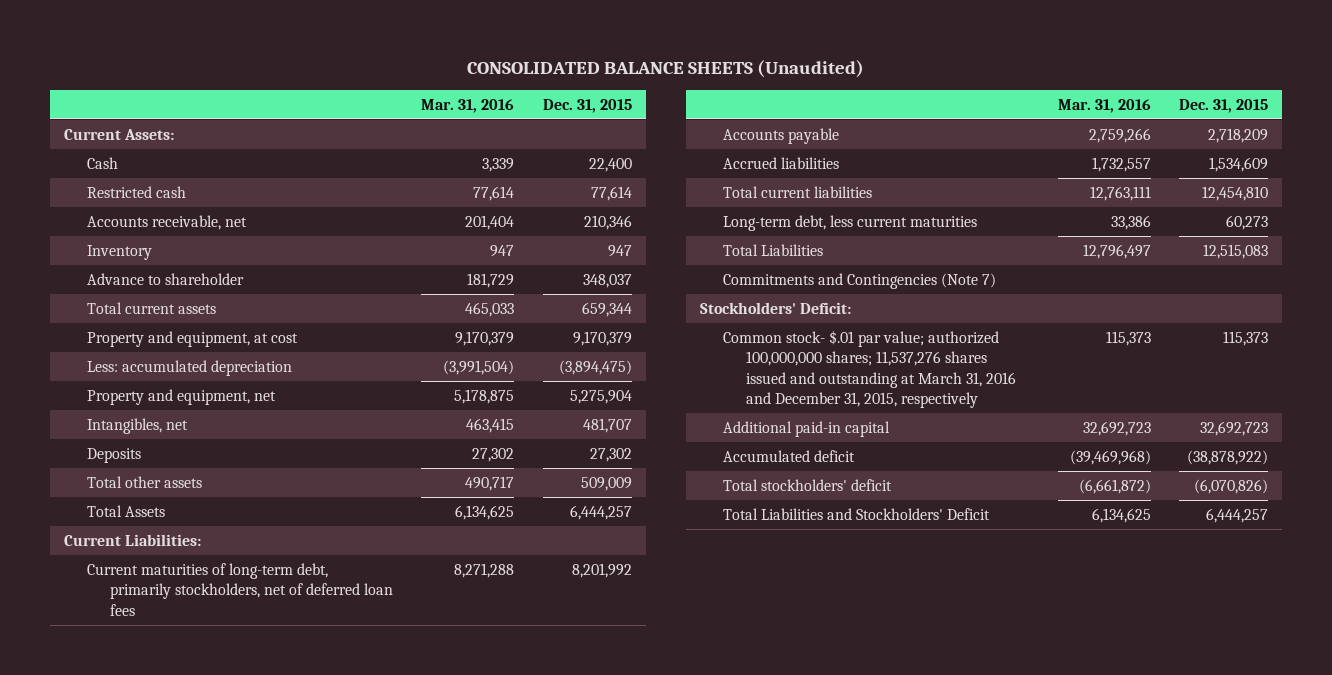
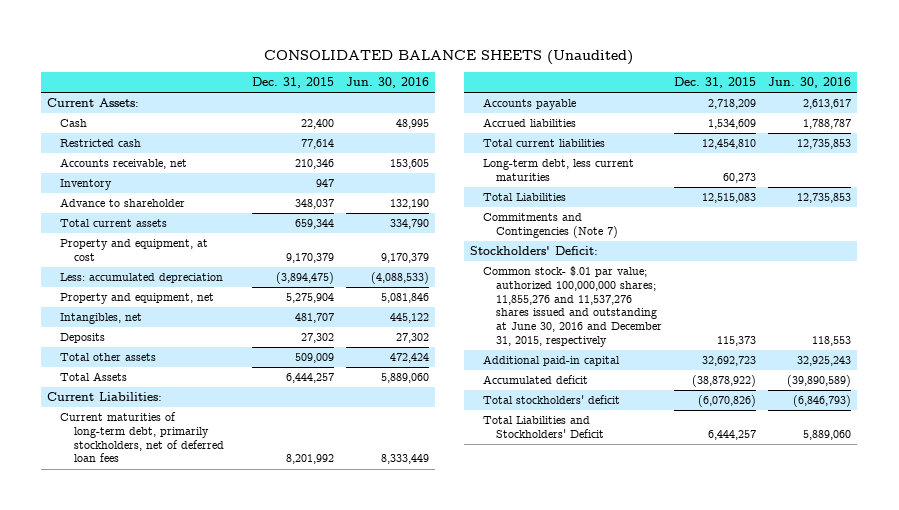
- | Mar. 31, 2016 | Dec. 31, 2015
+ | Dec. 31, 2015 | Jun. 30, 2016
- Common stock- $.01 par value; authorized 100,000,000 shares; 11,537,276 shares issued and outstanding at March 31, 2016 and December 31, 2015, respectively | 115,373 | 115,373
+ Common stock- $.01 par value; authorized 100,000,000 shares; 11,855,276 and 11,537,276 shares issued and outstanding at June 30, 2016 and December 31, 2015, respectively | 115,373 | 118,553

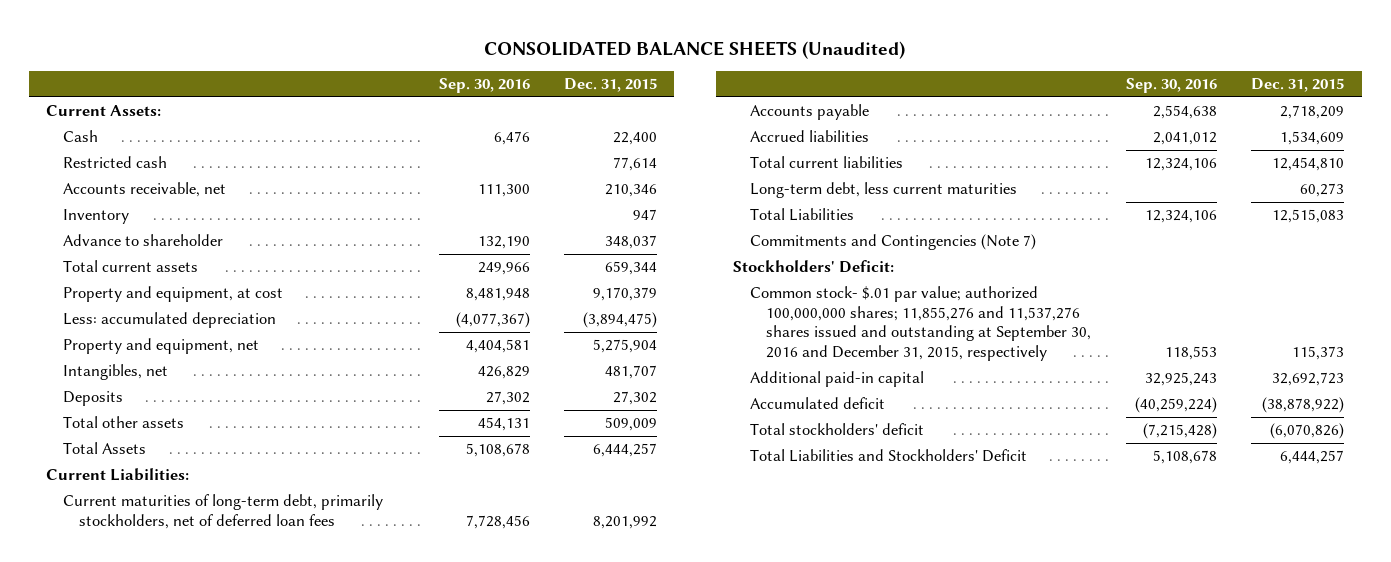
- | Dec. 31, 2015 | Jun. 30, 2016
+ | Sep. 30, 2016 | Dec. 31, 2015
- Common stock- $.01 par value; authorized 100,000,000 shares; 11,855,276 and 11,537,276 shares issued and outstanding at June 30, 2016 and December 31, 2015, respectively | 115,373 | 118,553
+ Common stock- $.01 par value; authorized 100,000,000 shares; 11,855,276 and 11,537,276 shares issued and outstanding at September 30, 2016 and December 31, 2015, respectively | 118,553 | 115,373

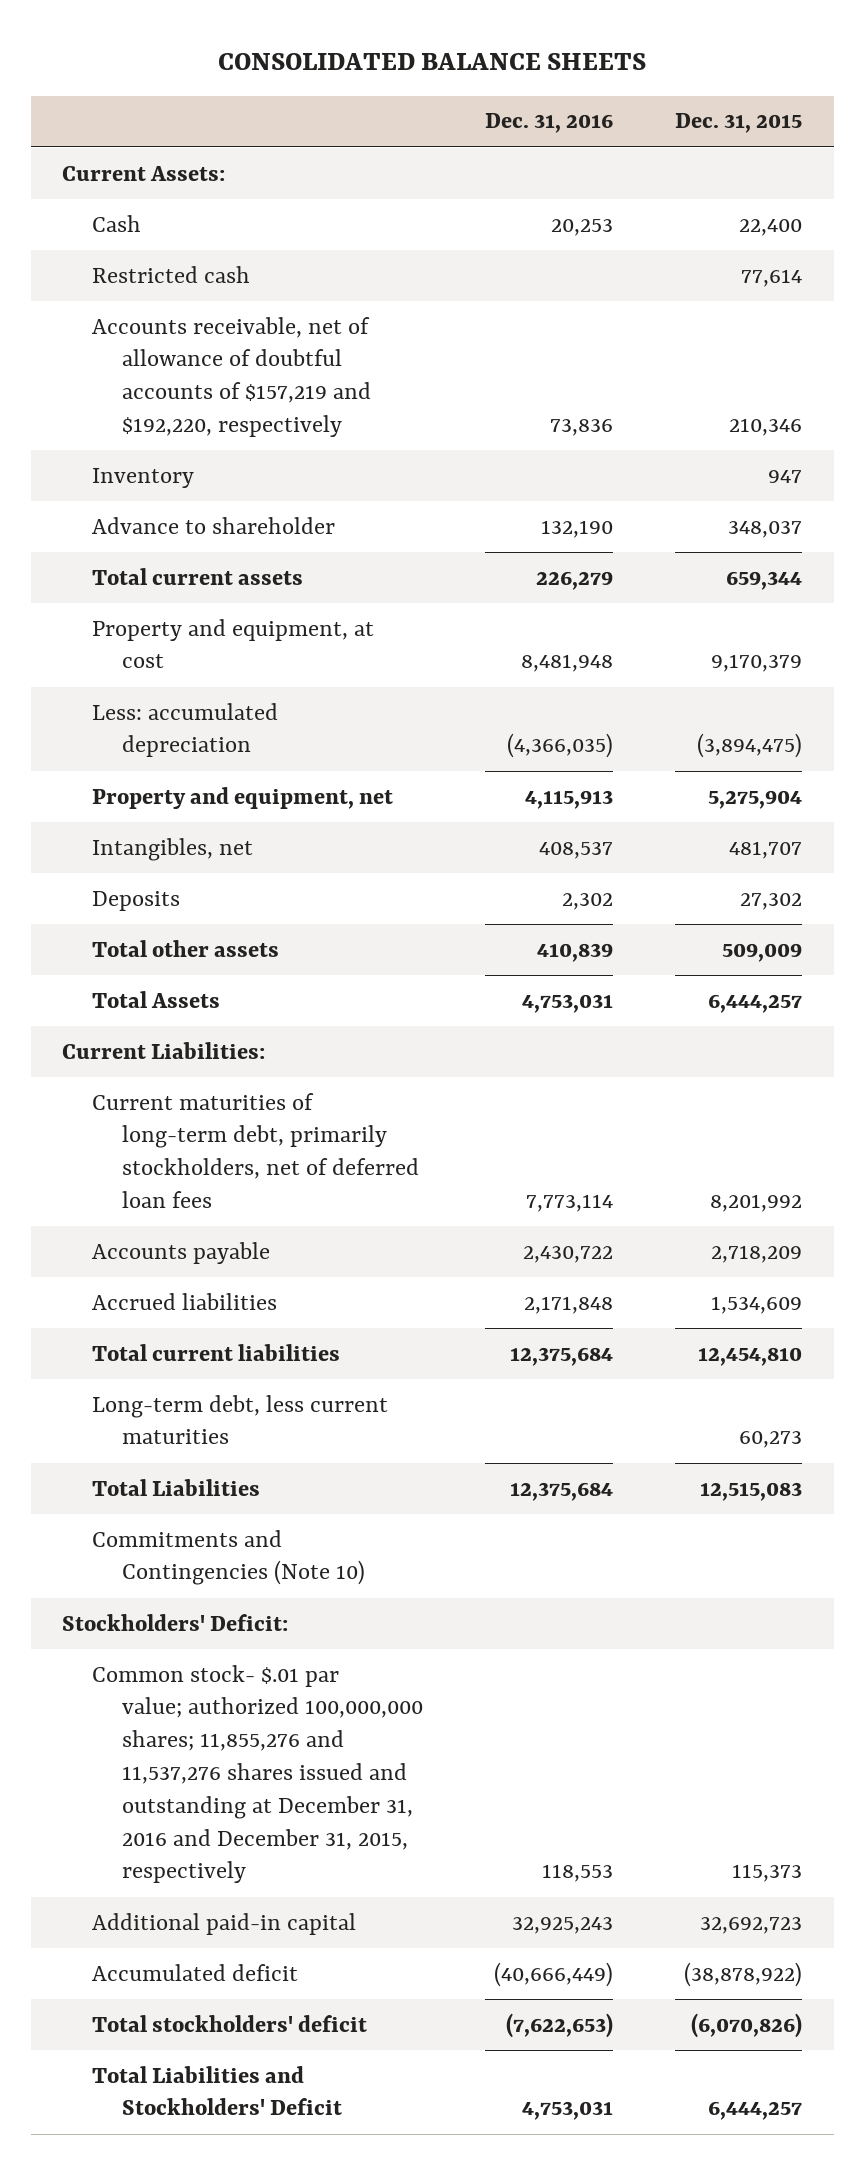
- CONSOLIDATED BALANCE SHEETS (Unaudited)
+ CONSOLIDATED BALANCE SHEETS
- | Sep. 30, 2016 | Dec. 31, 2015
+ | Dec. 31, 2016 | Dec. 31, 2015
- Accounts receivable, net | 111,300 | 210,346
+ Accounts receivable, net of allowance of doubtful accounts of $157,219 and $192,220, respectively | 73,836 | 210,346
- Commitments and Contingencies (Note 7)
+ Commitments and Contingencies (Note 10)
- Common stock- $.01 par value; authorized 100,000,000 shares; 11,855,276 and 11,537,276 shares issued and outstanding at September 30, 2016 and December 31, 2015, respectively | 118,553 | 115,373
+ Common stock- $.01 par value; authorized 100,000,000 shares; 11,855,276 and 11,537,276 shares issued and outstanding at December 31, 2016 and December 31, 2015, respectively | 118,553 | 115,373

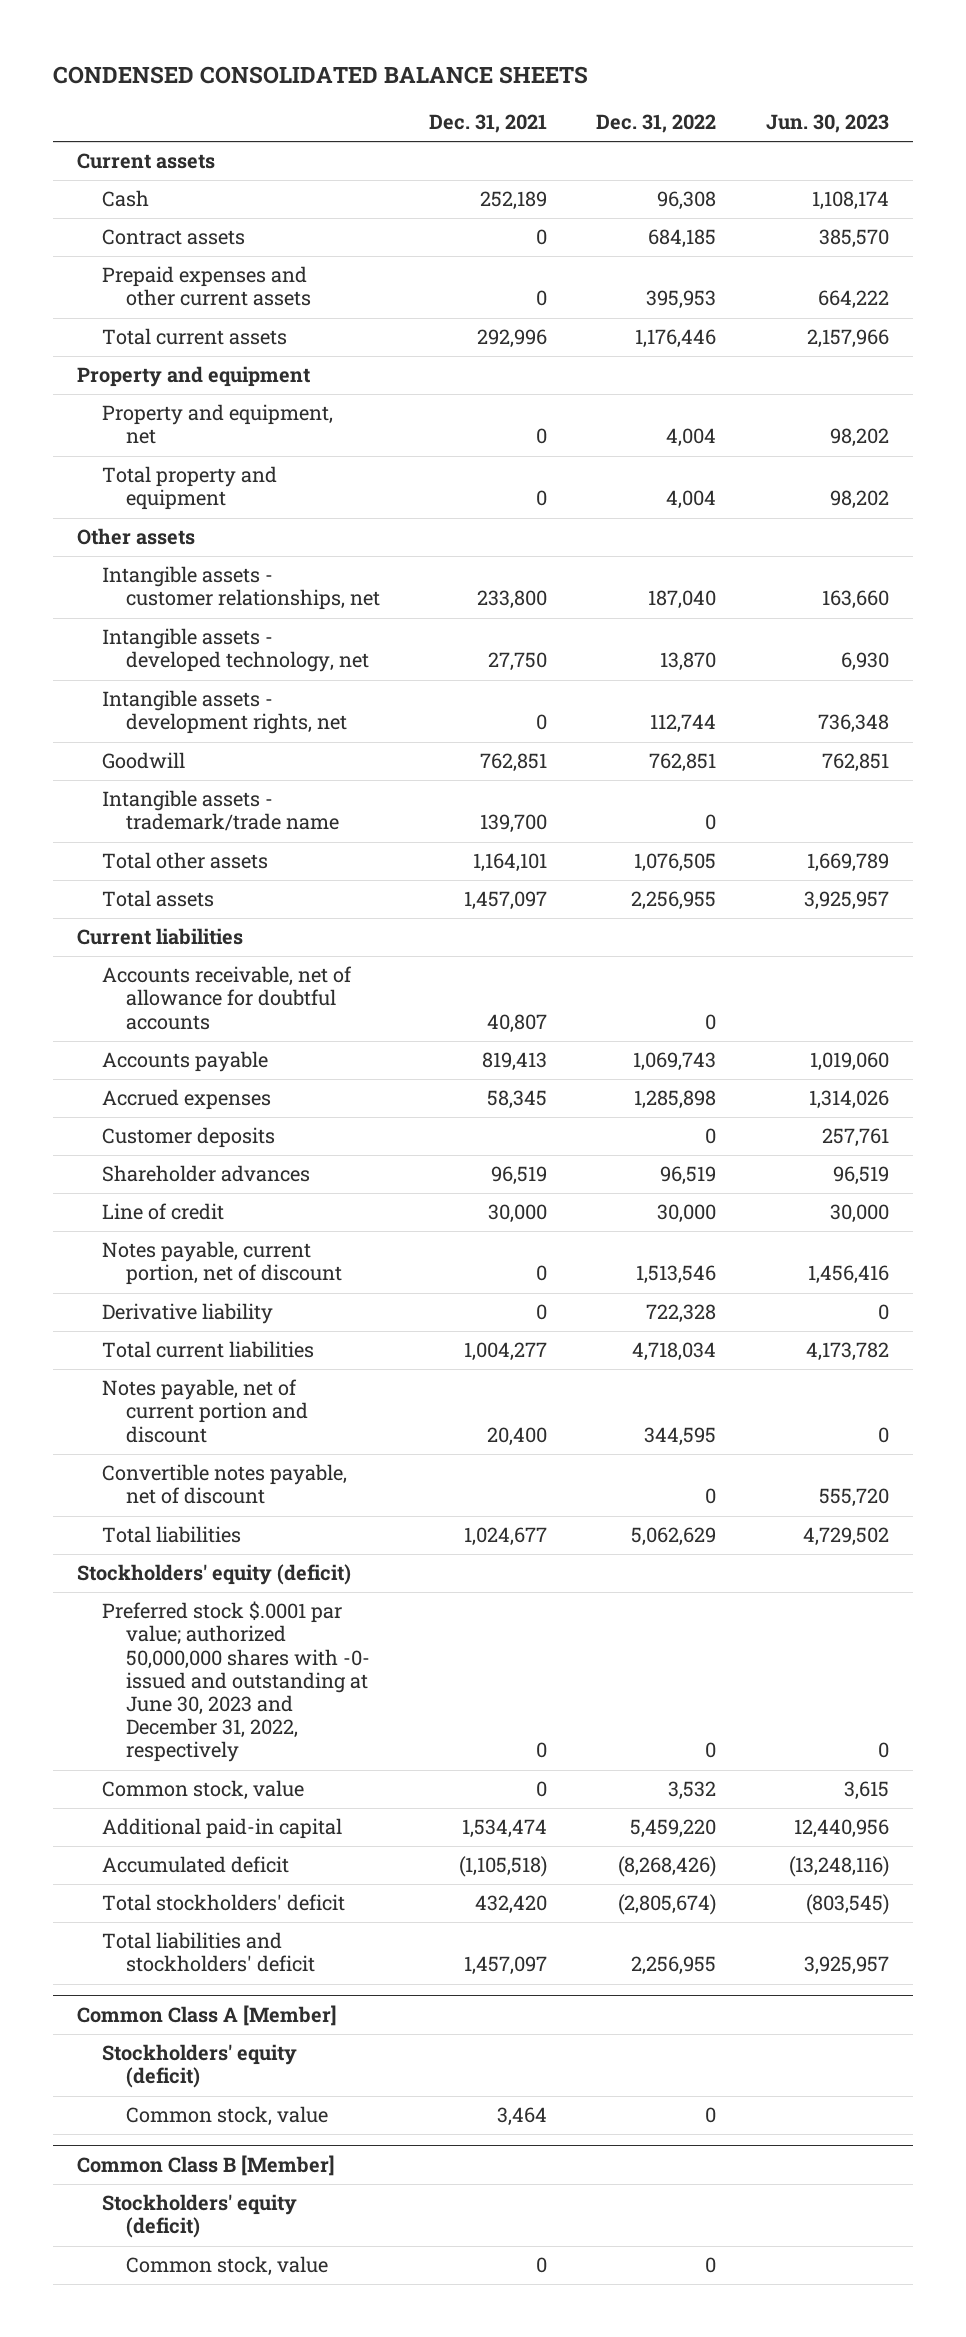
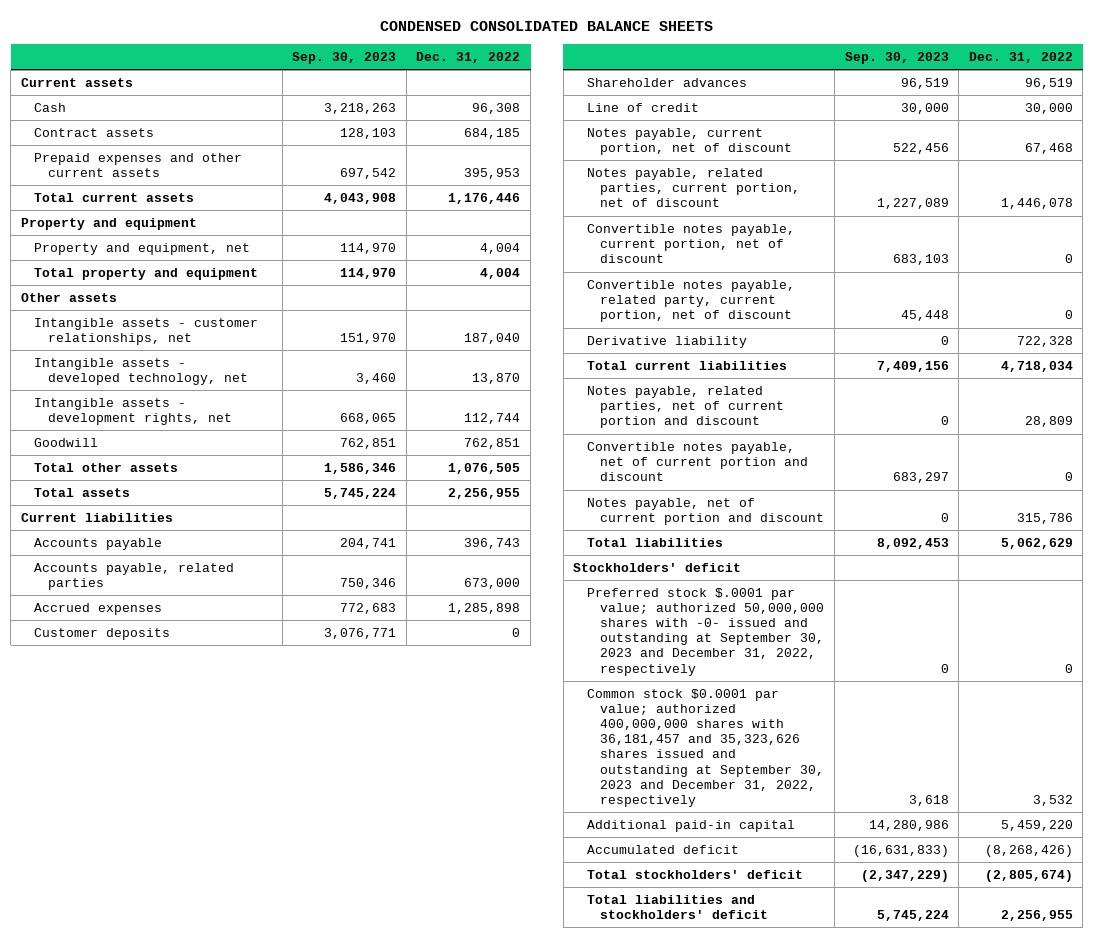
- | Dec. 31, 2021 | Dec. 31, 2022 | Jun. 30, 2023
+ | Sep. 30, 2023 | Dec. 31, 2022
- Intangible assets - trademark/trade name | 139,700 | 0 |
- Accounts receivable, net of allowance for doubtful accounts | 40,807 | 0 |
- Accounts payable | 819,413 | 1,069,743 | 1,019,060
+ Accounts payable | 204,741 | 396,743
+ Accounts payable, related parties | 750,346 | 673,000
- Notes payable, current portion, net of discount | 0 | 1,513,546 | 1,456,416
+ Notes payable, current portion, net of discount | 522,456 | 67,468
+ Notes payable, related parties, current portion, net of discount | 1,227,089 | 1,446,078
+ Convertible notes payable, current portion, net of discount | 683,103 | 0
+ Convertible notes payable, related party, current portion, net of discount | 45,448 | 0
- Notes payable, net of current portion and discount | 20,400 | 344,595 | 0
- Convertible notes payable, net of discount | | 0 | 555,720
+ Notes payable, related parties, net of current portion and discount | 0 | 28,809
+ Convertible notes payable, net of current portion and discount | 683,297 | 0
+ Notes payable, net of current portion and discount | 0 | 315,786
- Stockholders' equity (deficit)
- Preferred stock $.0001 par value; authorized 50,000,000 shares with -0- issued and outstanding at June 30, 2023 and December 31, 2022, respectively | 0 | 0 | 0
- Common stock, value | 0 | 3,532 | 3,615
+ Stockholders' deficit
+ Preferred stock $.0001 par value; authorized 50,000,000 shares with -0- issued and outstanding at September 30, 2023 and December 31, 2022, respectively | 0 | 0
+ Common stock $0.0001 par value; authorized 400,000,000 shares with 36,181,457 and 35,323,626 shares issued and outstanding at September 30, 2023 and December 31, 2022, respectively | 3,618 | 3,532
- Common Class A [Member]
- Stockholders' equity (deficit)
- Common stock, value | 3,464 | 0 |
- Common Class B [Member]
- Stockholders' equity (deficit)
- Common stock, value | 0 | 0 |

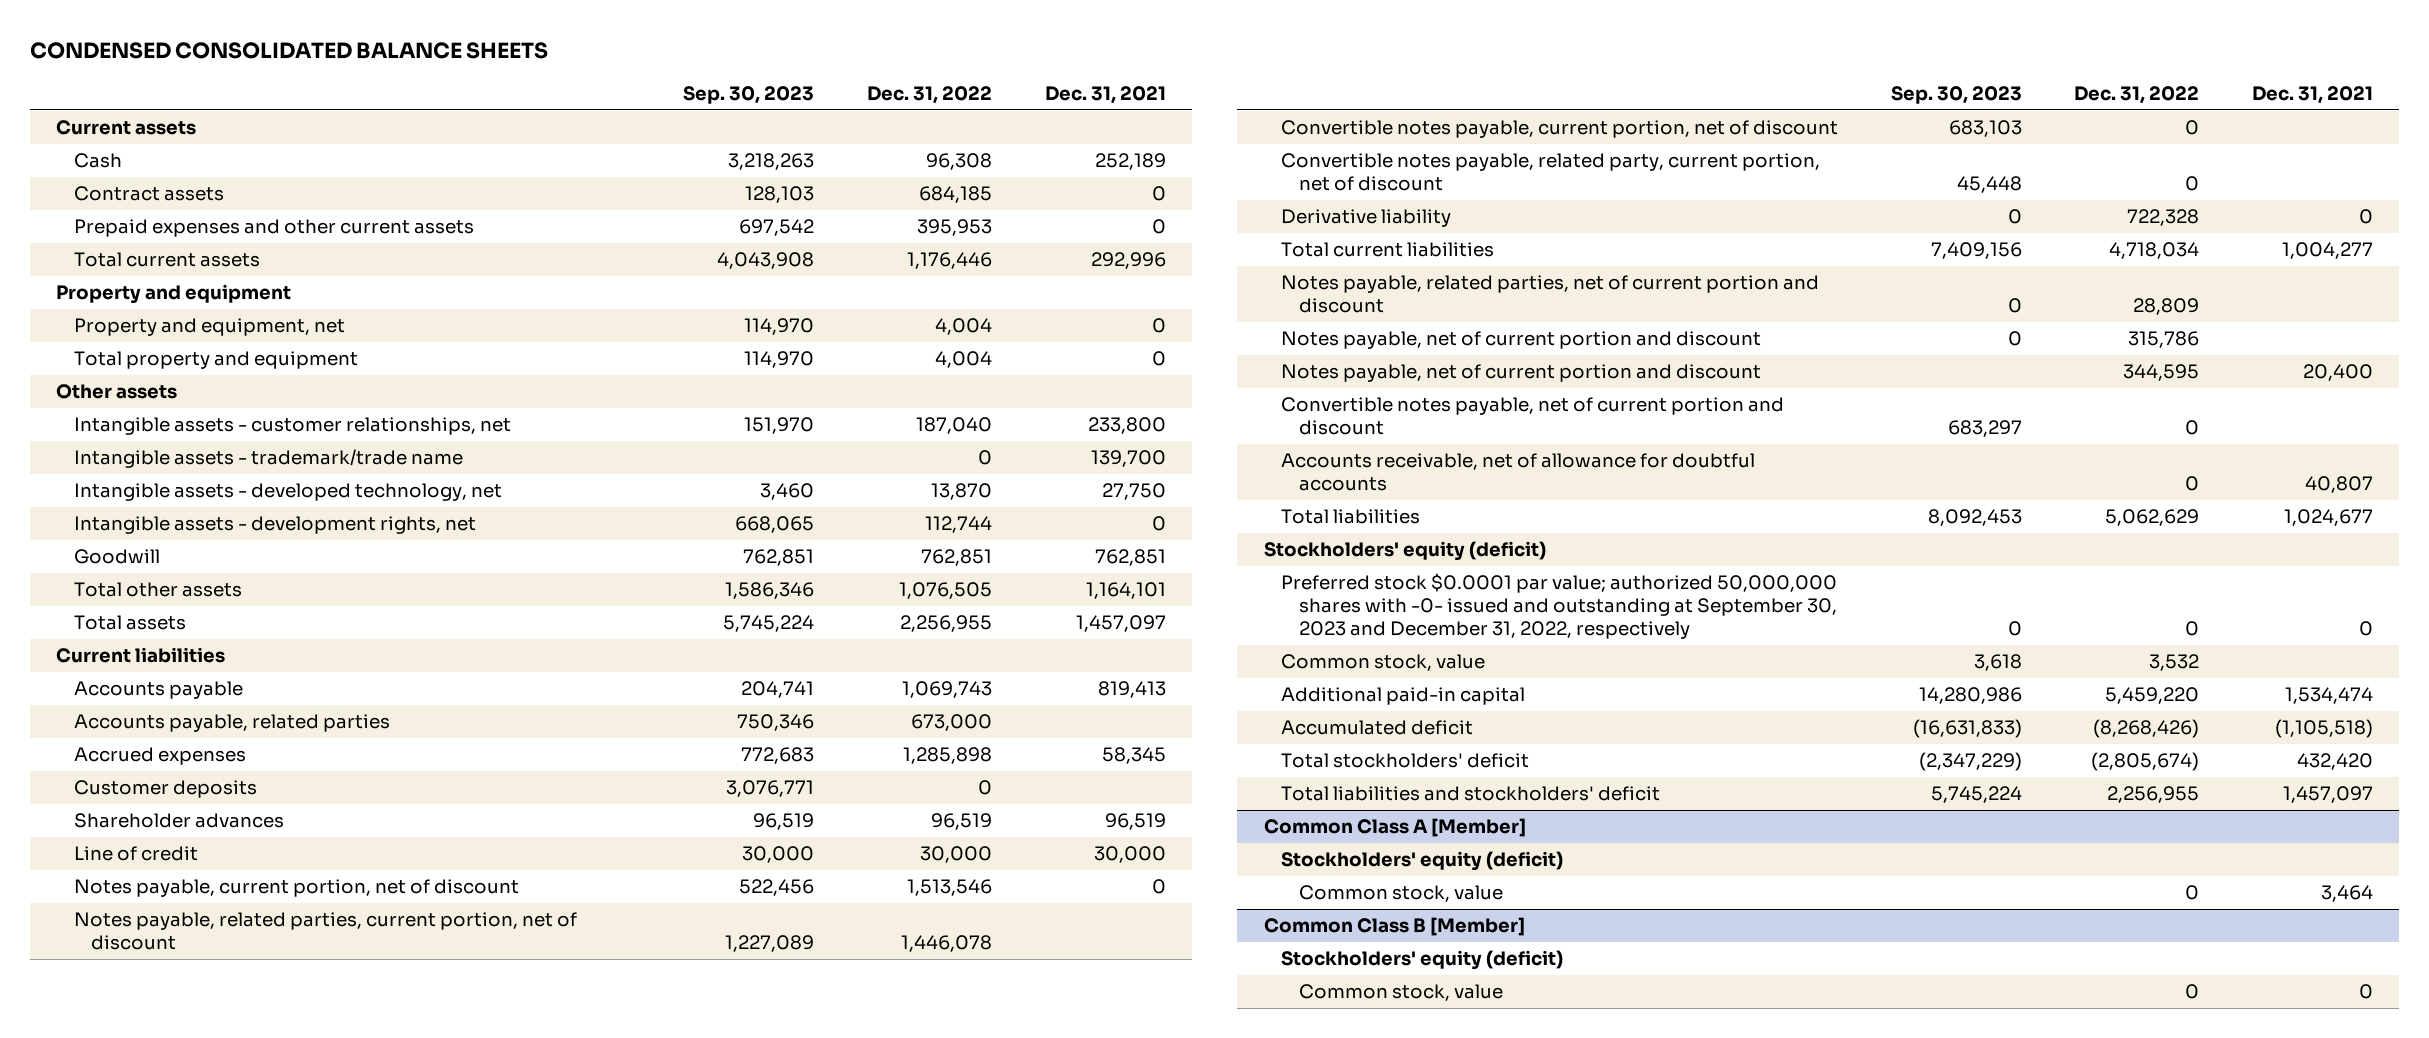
- | Sep. 30, 2023 | Dec. 31, 2022
+ | Sep. 30, 2023 | Dec. 31, 2022 | Dec. 31, 2021
+ Intangible assets - trademark/trade name | | 0 | 139,700
- Accounts payable | 204,741 | 396,743
+ Accounts payable | 204,741 | 1,069,743 | 819,413
- Notes payable, current portion, net of discount | 522,456 | 67,468
+ Notes payable, current portion, net of discount | 522,456 | 1,513,546 | 0
+ Notes payable, net of current portion and discount | | 344,595 | 20,400
moved down: Convertible notes payable, net of current portion and discount | 683,297 | 0 |
+ Accounts receivable, net of allowance for doubtful accounts | | 0 | 40,807
- Stockholders' deficit
- Preferred stock $.0001 par value; authorized 50,000,000 shares with -0- issued and outstanding at September 30, 2023 and December 31, 2022, respectively | 0 | 0
- Common stock $0.0001 par value; authorized 400,000,000 shares with 36,181,457 and 35,323,626 shares issued and outstanding at September 30, 2023 and December 31, 2022, respectively | 3,618 | 3,532
+ Stockholders' equity (deficit)
+ Preferred stock $0.0001 par value; authorized 50,000,000 shares with -0- issued and outstanding at September 30, 2023 and December 31, 2022, respectively | 0 | 0 | 0
+ Common stock, value | 3,618 | 3,532 |
+ Common Class A [Member]
+ Stockholders' equity (deficit)
+ Common stock, value | | 0 | 3,464
+ Common Class B [Member]
+ Stockholders' equity (deficit)
+ Common stock, value | | 0 | 0

